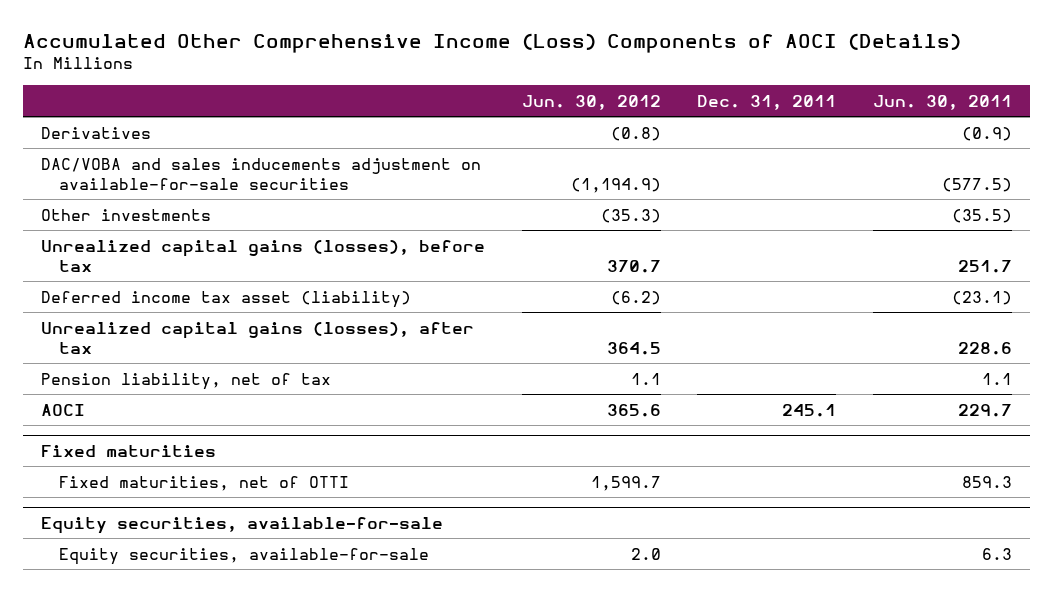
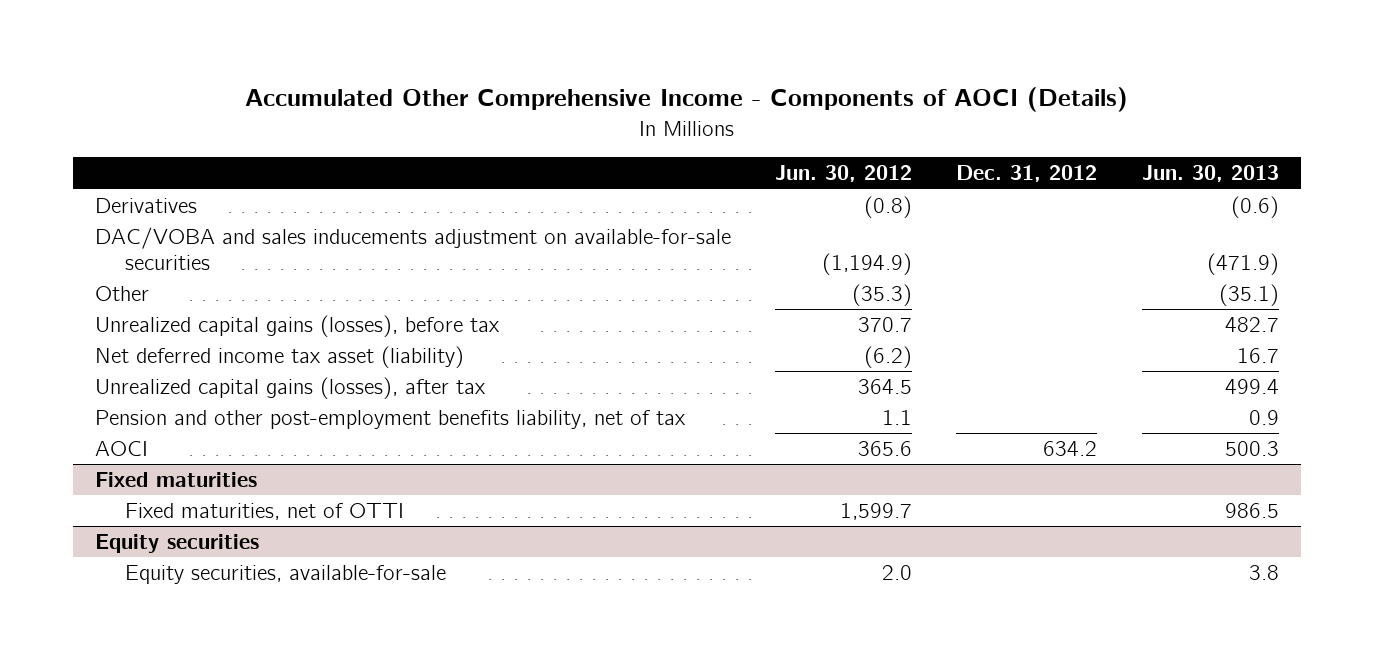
- Accumulated Other Comprehensive Income (Loss) Components of AOCI (Details)
+ Accumulated Other Comprehensive Income - Components of AOCI (Details)
- | Jun. 30, 2012 | Dec. 31, 2011 | Jun. 30, 2011
+ | Jun. 30, 2012 | Dec. 31, 2012 | Jun. 30, 2013
- Other investments | (35.3) | | (35.5)
+ Other | (35.3) | | (35.1)
- Deferred income tax asset (liability) | (6.2) | | (23.1)
+ Net deferred income tax asset (liability) | (6.2) | | 16.7
- Pension liability, net of tax | 1.1 | | 1.1
+ Pension and other post-employment benefits liability, net of tax | 1.1 | | 0.9
- Equity securities, available-for-sale
+ Equity securities

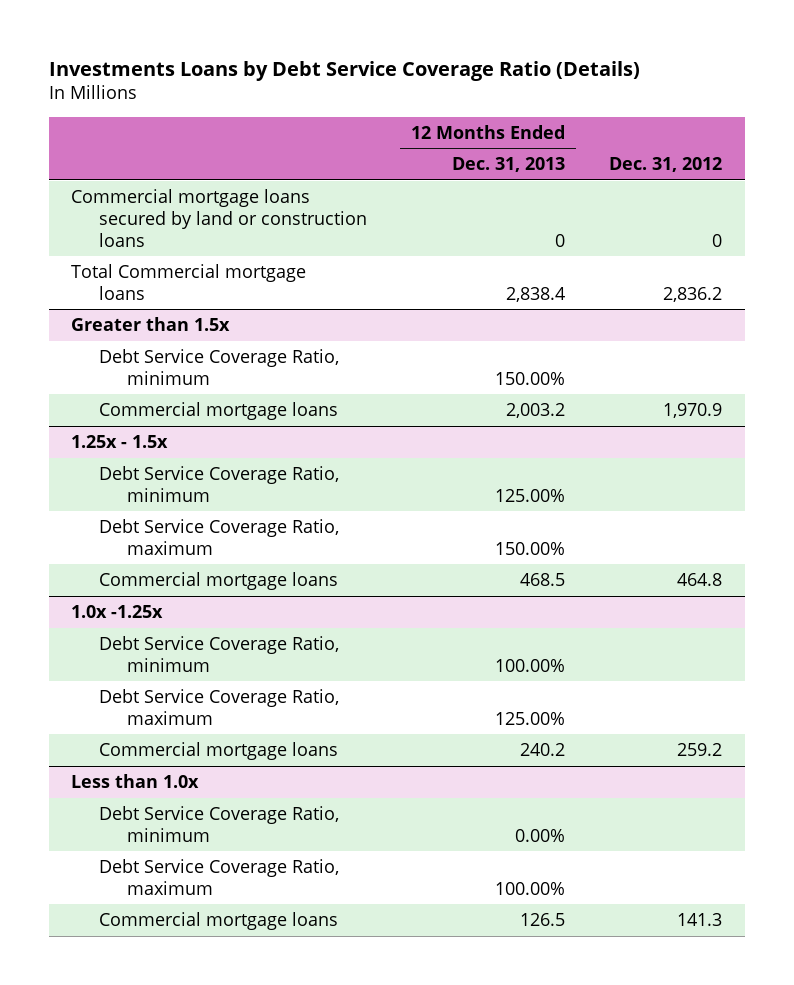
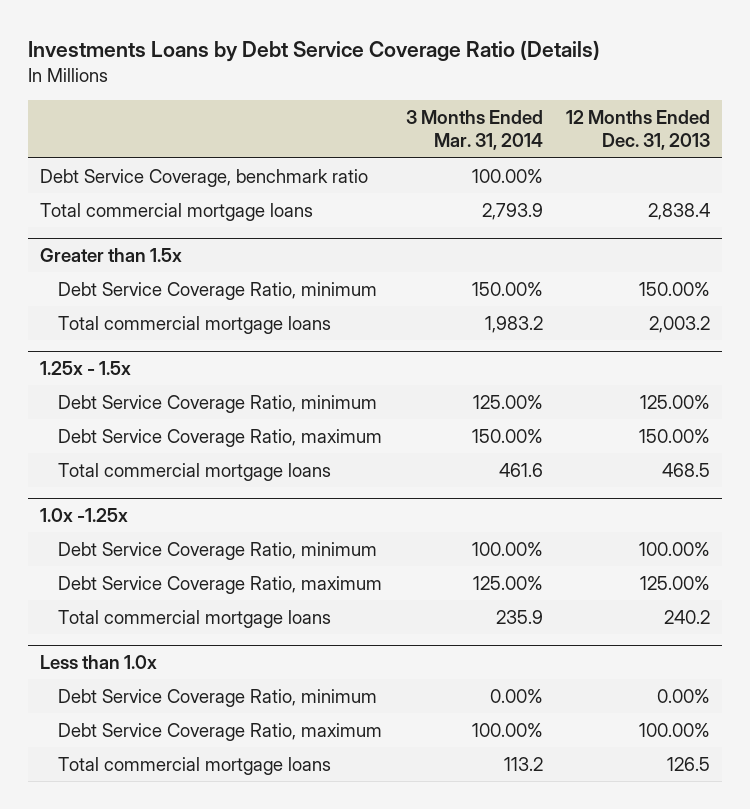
- | 12 Months Ended Dec. 31, 2013 | Dec. 31, 2012
+ | 3 Months Ended Mar. 31, 2014 | 12 Months Ended Dec. 31, 2013
- Commercial mortgage loans secured by land or construction loans | 0 | 0
- Total Commercial mortgage loans | 2,838.4 | 2,836.2
+ Debt Service Coverage, benchmark ratio | 100.00% |
+ Total commercial mortgage loans | 2,793.9 | 2,838.4
@ Greater than 1.5x
- Commercial mortgage loans | 2,003.2 | 1,970.9
+ Total commercial mortgage loans | 1,983.2 | 2,003.2
@ 1.25x - 1.5x
- Commercial mortgage loans | 468.5 | 464.8
+ Total commercial mortgage loans | 461.6 | 468.5
@ 1.0x -1.25x
- Commercial mortgage loans | 240.2 | 259.2
+ Total commercial mortgage loans | 235.9 | 240.2
@ Less than 1.0x
- Commercial mortgage loans | 126.5 | 141.3
+ Total commercial mortgage loans | 113.2 | 126.5

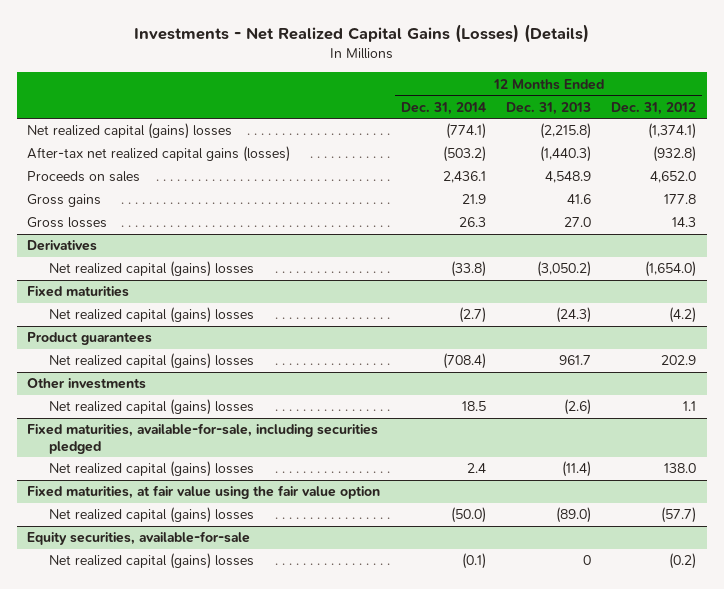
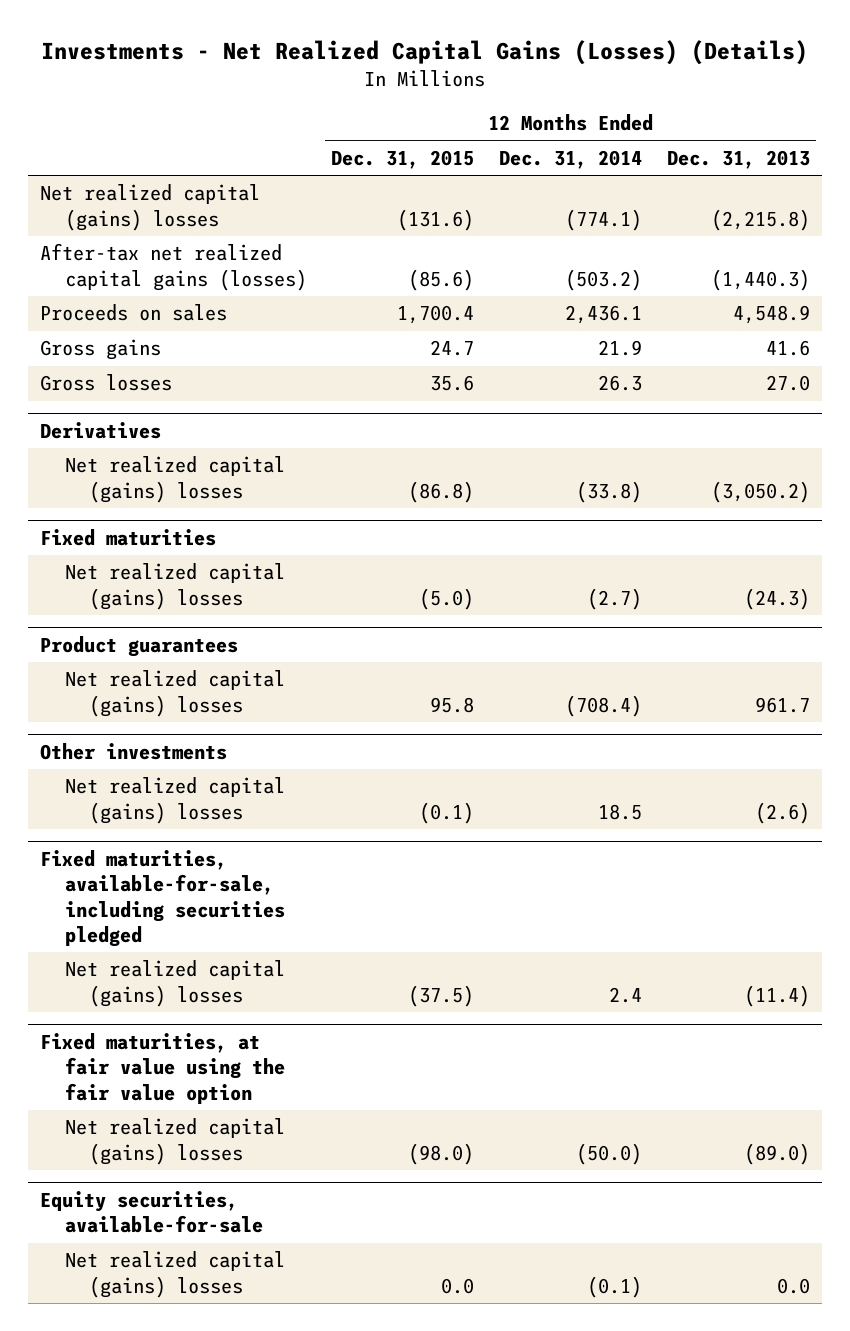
- | 12 Months Ended Dec. 31, 2014 | 12 Months Ended Dec. 31, 2013 | 12 Months Ended Dec. 31, 2012
+ | 12 Months Ended Dec. 31, 2015 | 12 Months Ended Dec. 31, 2014 | 12 Months Ended Dec. 31, 2013
@ Equity securities, available-for-sale
- Net realized capital (gains) losses | (0.1) | 0 | (0.2)
+ Net realized capital (gains) losses | 0.0 | (0.1) | 0.0

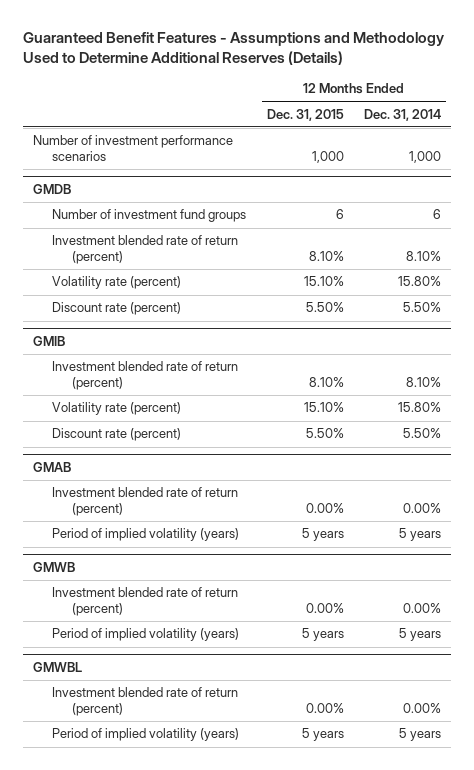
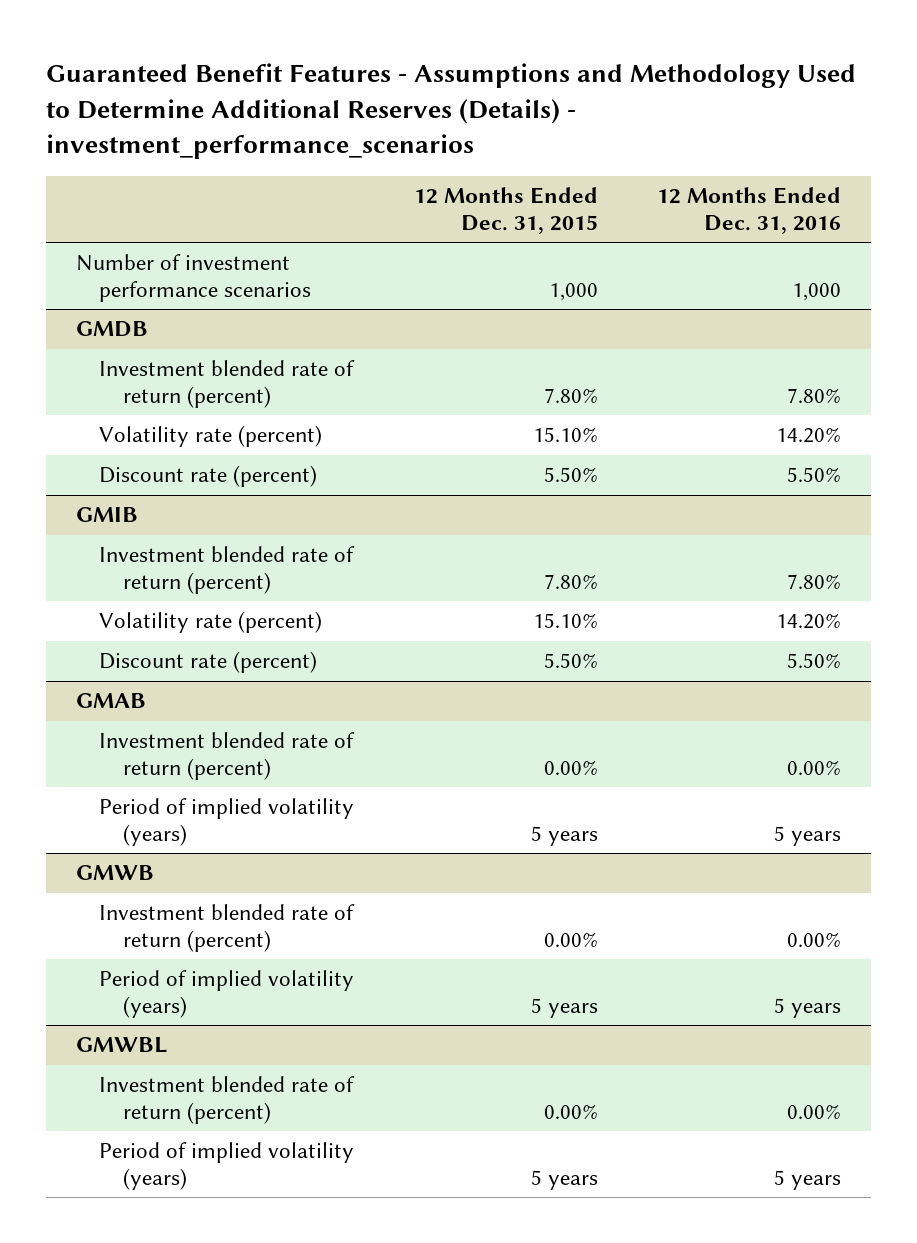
- Guaranteed Benefit Features - Assumptions and Methodology Used to Determine Additional Reserves (Details)
+ Guaranteed Benefit Features - Assumptions and Methodology Used to Determine Additional Reserves (Details) - investment_performance_scenarios
- | 12 Months Ended Dec. 31, 2015 | 12 Months Ended Dec. 31, 2014
+ | 12 Months Ended Dec. 31, 2015 | 12 Months Ended Dec. 31, 2016
@ GMDB
- Number of investment fund groups | 6 | 6
- Investment blended rate of return (percent) | 8.10% | 8.10%
+ Investment blended rate of return (percent) | 7.80% | 7.80%
@ GMIB
- Investment blended rate of return (percent) | 8.10% | 8.10%
+ Investment blended rate of return (percent) | 7.80% | 7.80%

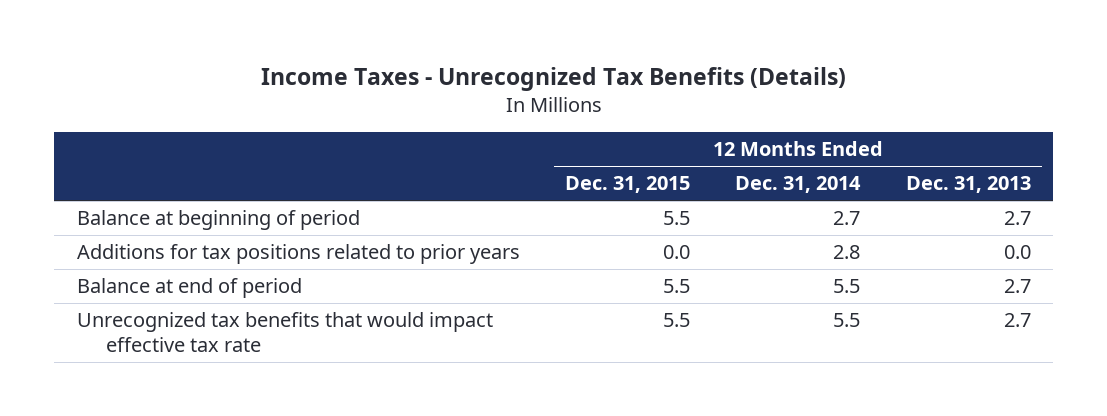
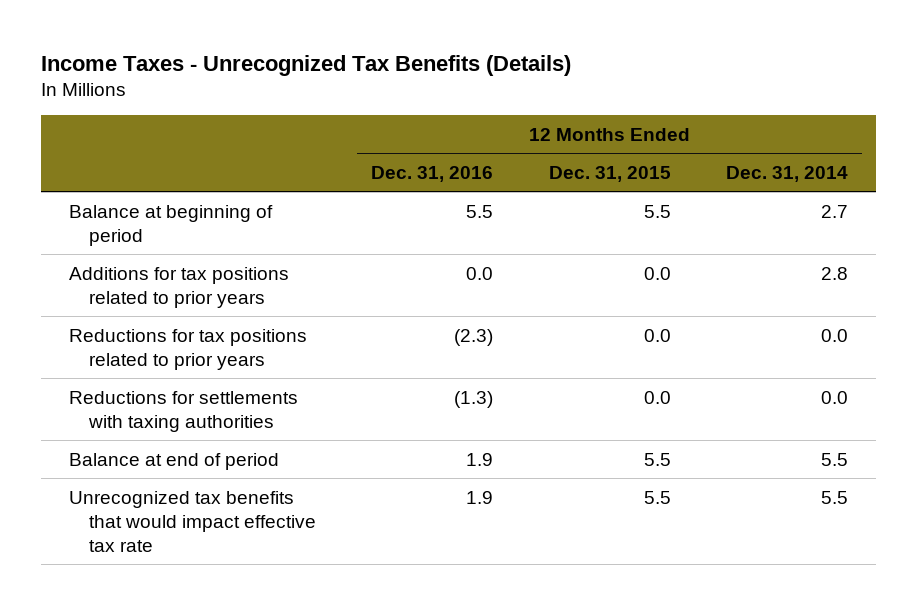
- | 12 Months Ended Dec. 31, 2015 | 12 Months Ended Dec. 31, 2014 | 12 Months Ended Dec. 31, 2013
+ | 12 Months Ended Dec. 31, 2016 | 12 Months Ended Dec. 31, 2015 | 12 Months Ended Dec. 31, 2014
+ Reductions for tax positions related to prior years | (2.3) | 0.0 | 0.0
+ Reductions for settlements with taxing authorities | (1.3) | 0.0 | 0.0

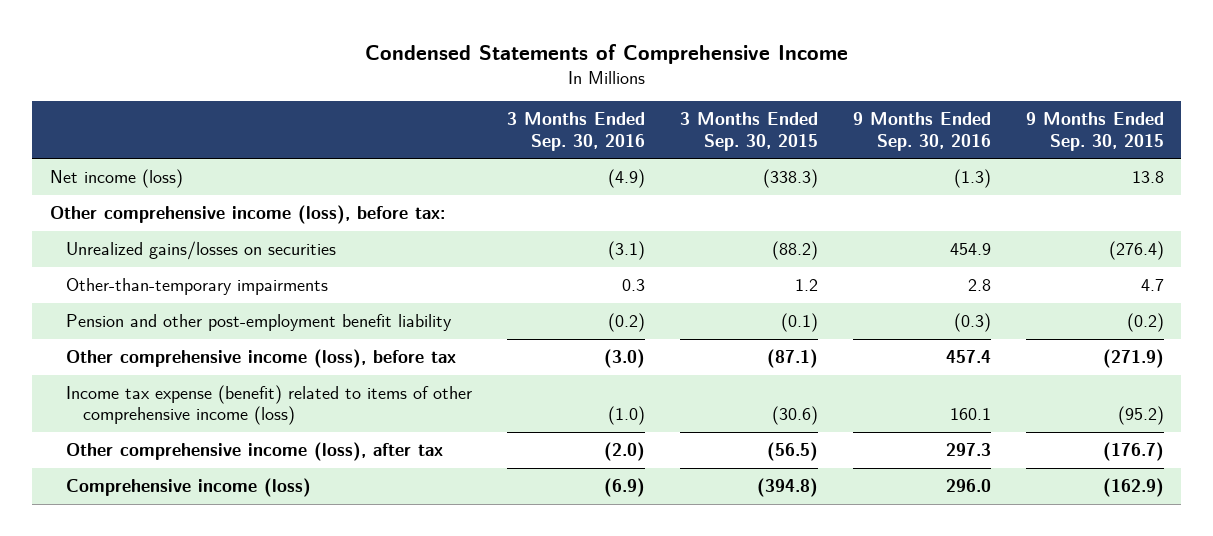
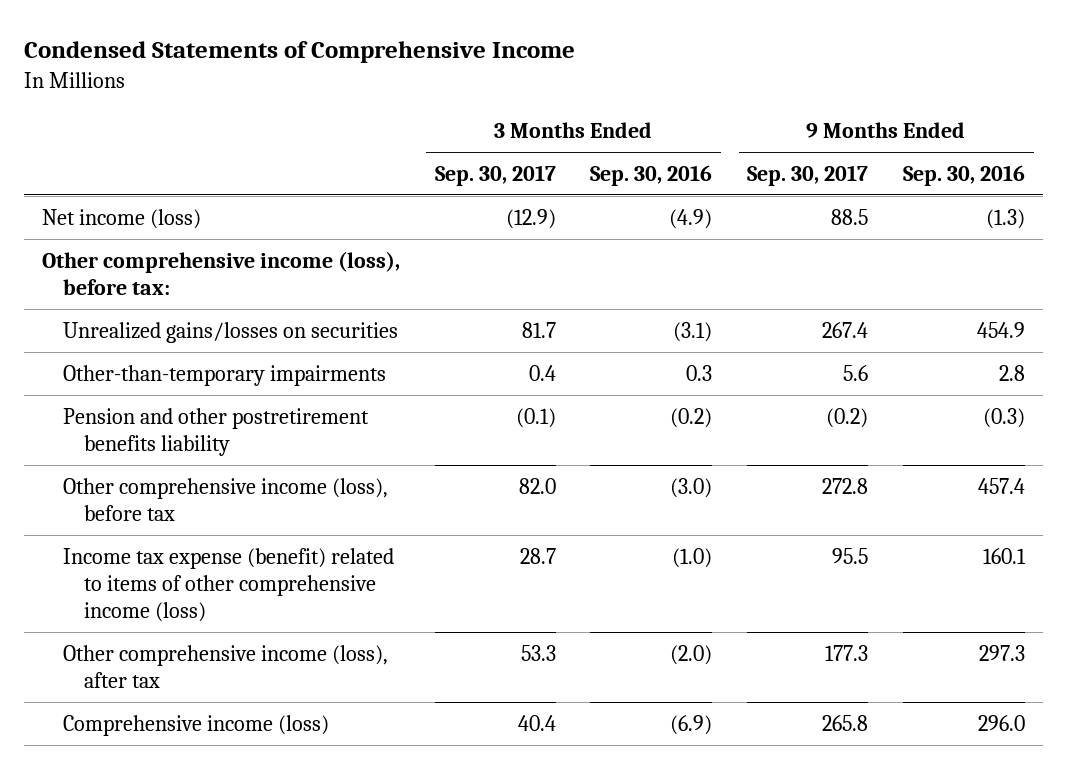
- | 3 Months Ended Sep. 30, 2016 | 3 Months Ended Sep. 30, 2015 | 9 Months Ended Sep. 30, 2016 | 9 Months Ended Sep. 30, 2015
+ | 3 Months Ended Sep. 30, 2017 | 3 Months Ended Sep. 30, 2016 | 9 Months Ended Sep. 30, 2017 | 9 Months Ended Sep. 30, 2016
- Pension and other post-employment benefit liability | (0.2) | (0.1) | (0.3) | (0.2)
+ Pension and other postretirement benefits liability | (0.1) | (0.2) | (0.2) | (0.3)

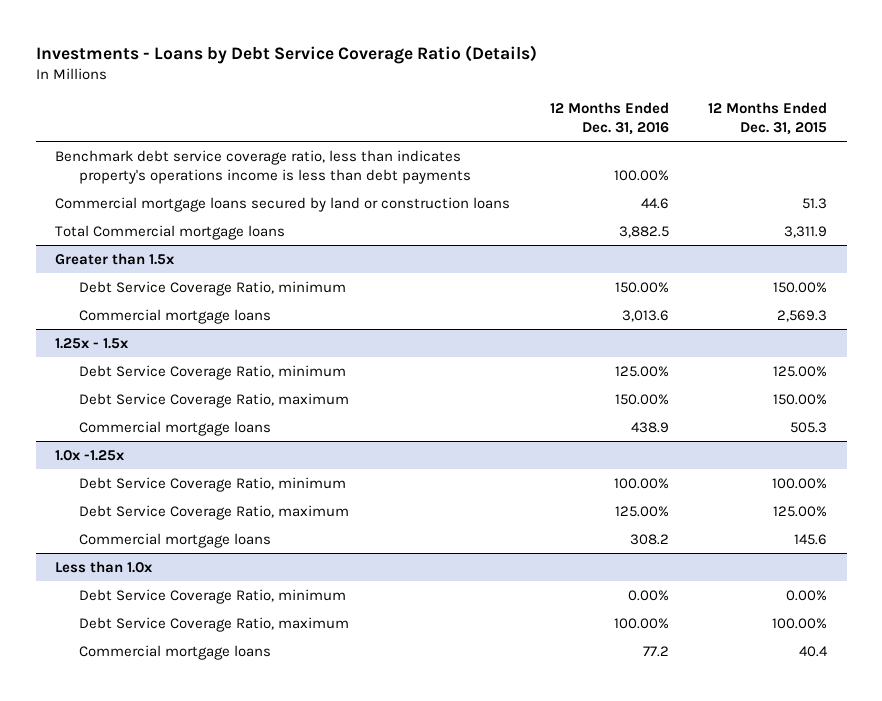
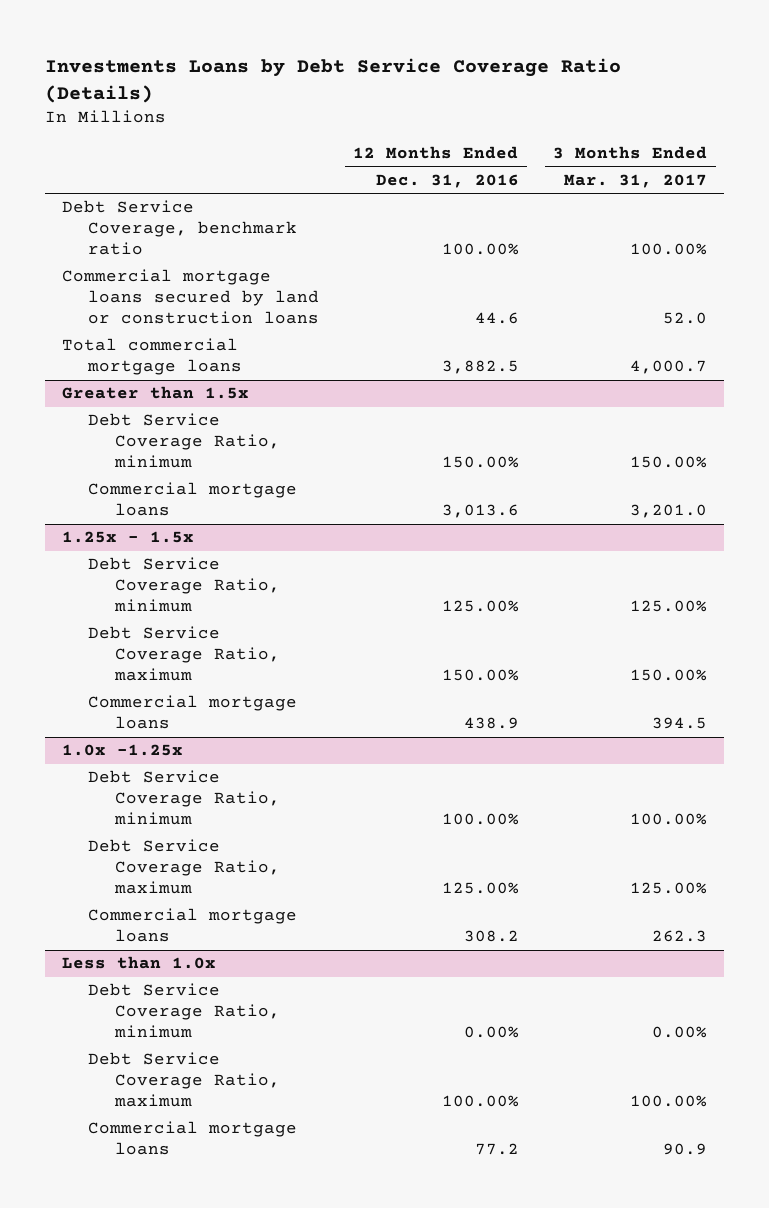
- Investments - Loans by Debt Service Coverage Ratio (Details)
+ Investments Loans by Debt Service Coverage Ratio (Details)
- | 12 Months Ended Dec. 31, 2016 | 12 Months Ended Dec. 31, 2015
+ | 12 Months Ended Dec. 31, 2016 | 3 Months Ended Mar. 31, 2017
- Benchmark debt service coverage ratio, less than indicates property's operations income is less than debt payments | 100.00% |
+ Debt Service Coverage, benchmark ratio | 100.00% | 100.00%
- Total Commercial mortgage loans | 3,882.5 | 3,311.9
+ Total commercial mortgage loans | 3,882.5 | 4,000.7

